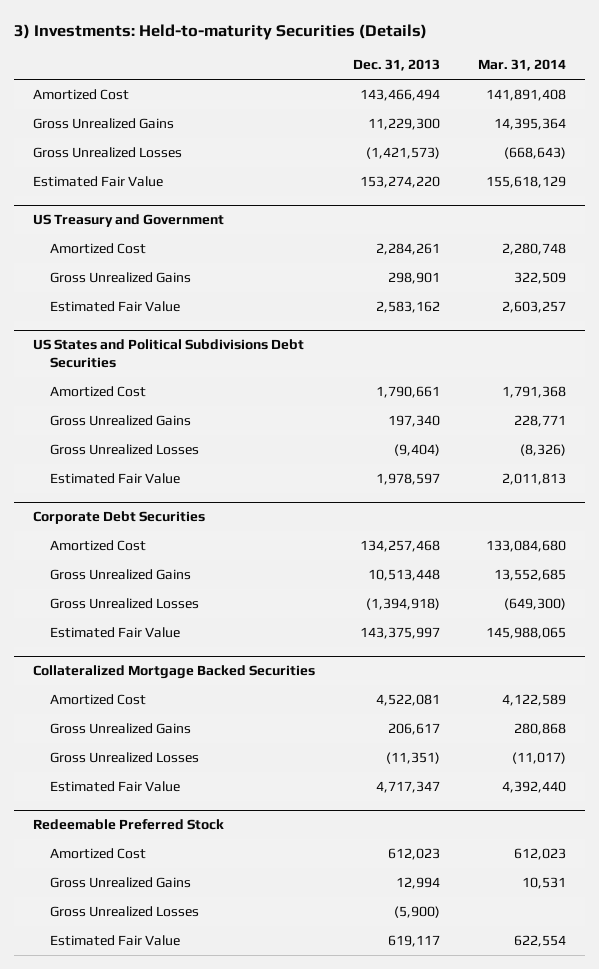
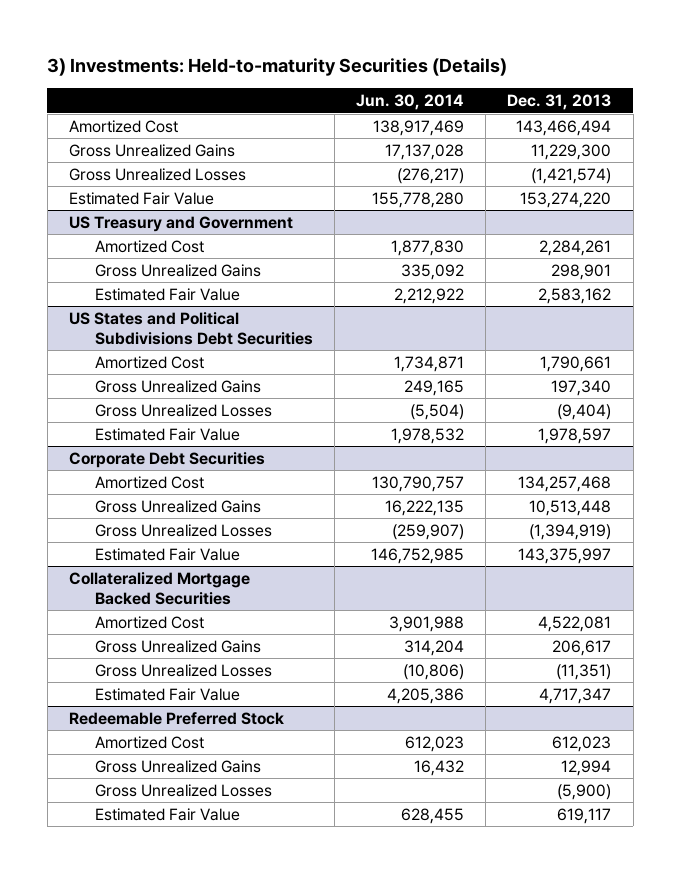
- | Dec. 31, 2013 | Mar. 31, 2014
+ | Jun. 30, 2014 | Dec. 31, 2013
- Gross Unrealized Losses | (1,421,573) | (668,643)
+ Gross Unrealized Losses | (276,217) | (1,421,574)
@ Corporate Debt Securities
- Gross Unrealized Losses | (1,394,918) | (649,300)
+ Gross Unrealized Losses | (259,907) | (1,394,919)

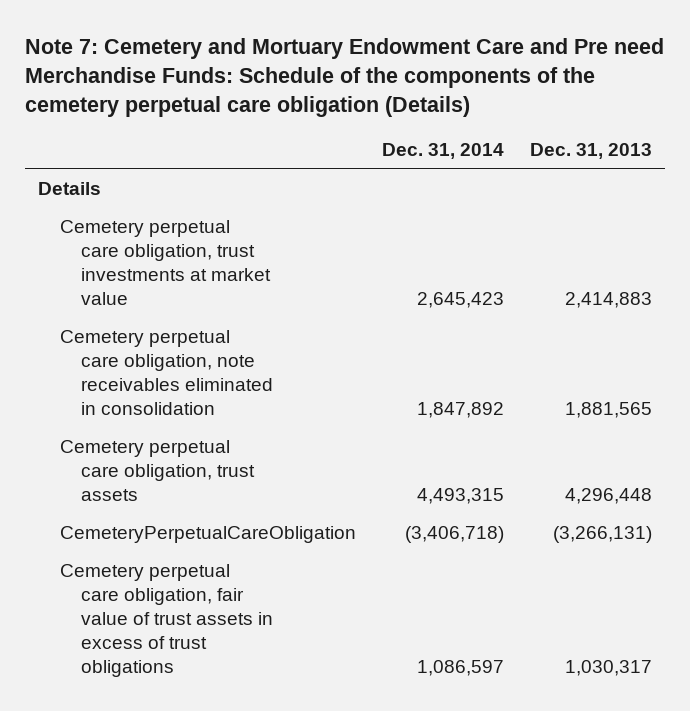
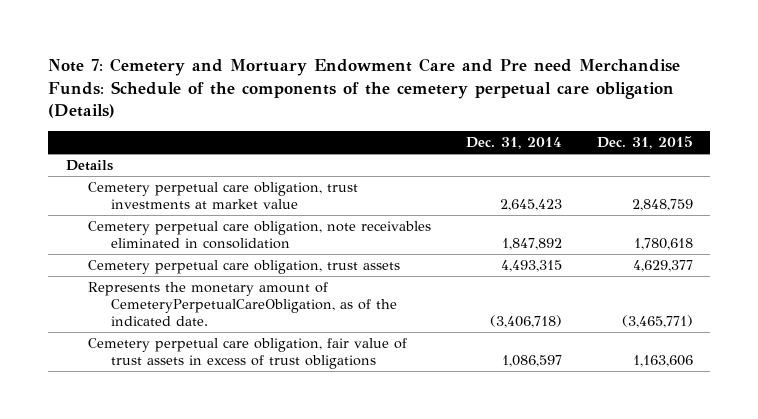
- | Dec. 31, 2014 | Dec. 31, 2013
+ | Dec. 31, 2014 | Dec. 31, 2015
- CemeteryPerpetualCareObligation | (3,406,718) | (3,266,131)
+ Represents the monetary amount of CemeteryPerpetualCareObligation, as of the indicated date. | (3,406,718) | (3,465,771)

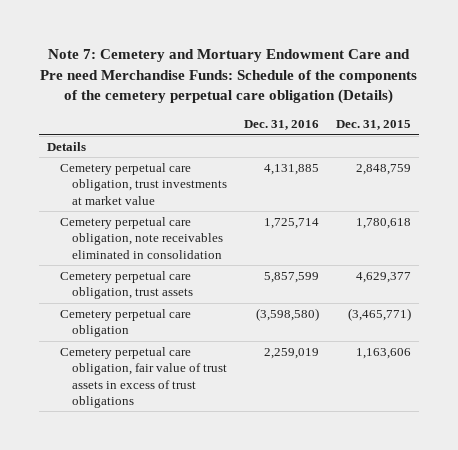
- | Dec. 31, 2014 | Dec. 31, 2015
+ | Dec. 31, 2016 | Dec. 31, 2015
- Represents the monetary amount of CemeteryPerpetualCareObligation, as of the indicated date. | (3,406,718) | (3,465,771)
+ Cemetery perpetual care obligation | (3,598,580) | (3,465,771)

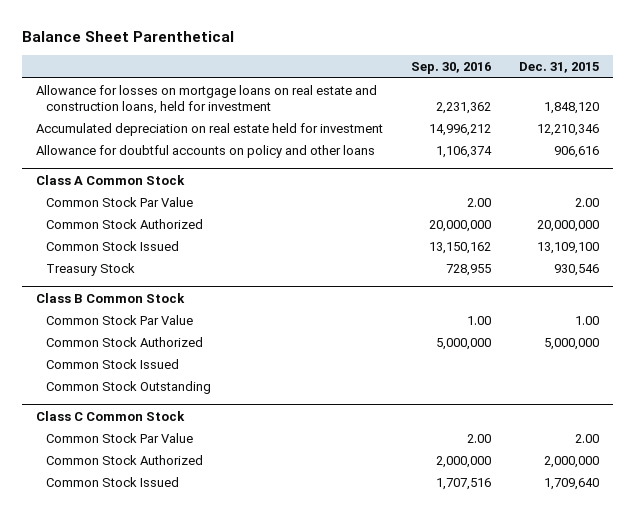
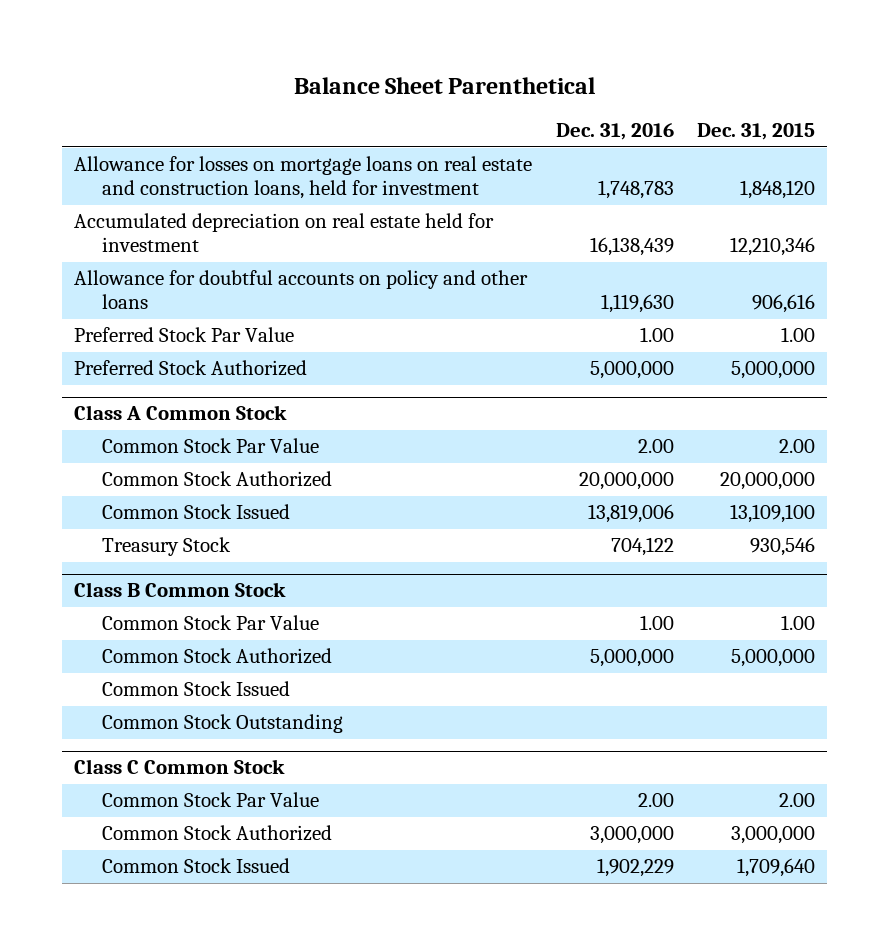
- | Sep. 30, 2016 | Dec. 31, 2015
+ | Dec. 31, 2016 | Dec. 31, 2015
+ Preferred Stock Par Value | 1.00 | 1.00
+ Preferred Stock Authorized | 5,000,000 | 5,000,000
@ Class C Common Stock
- Common Stock Authorized | 2,000,000 | 2,000,000
+ Common Stock Authorized | 3,000,000 | 3,000,000

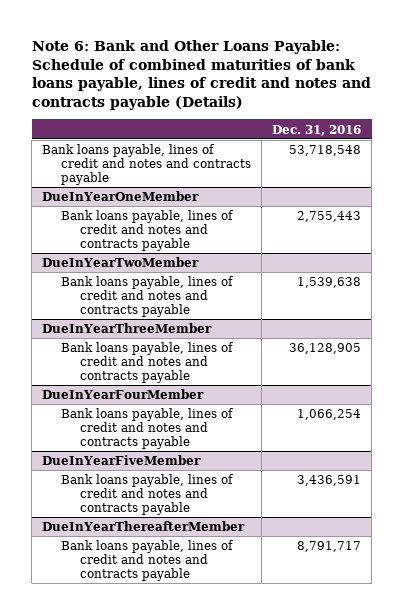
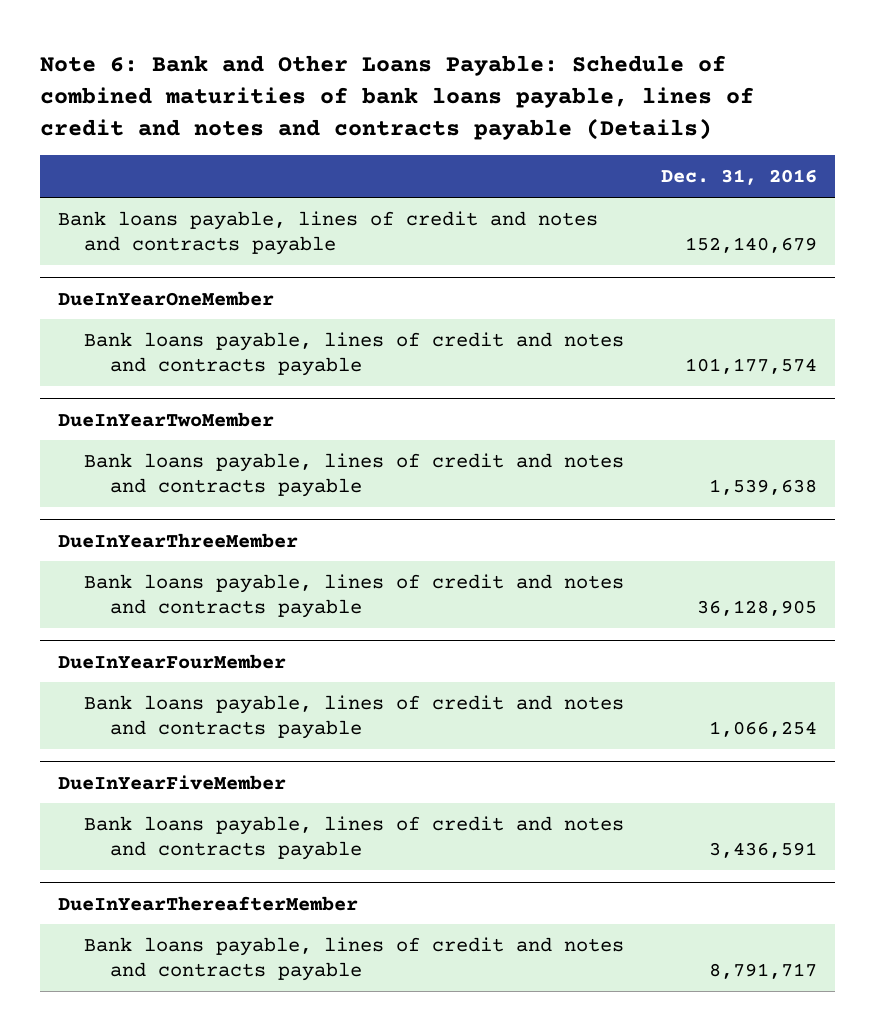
- Bank loans payable, lines of credit and notes and contracts payable | 53,718,548
+ Bank loans payable, lines of credit and notes and contracts payable | 152,140,679
@ DueInYearOneMember
- Bank loans payable, lines of credit and notes and contracts payable | 2,755,443
+ Bank loans payable, lines of credit and notes and contracts payable | 101,177,574

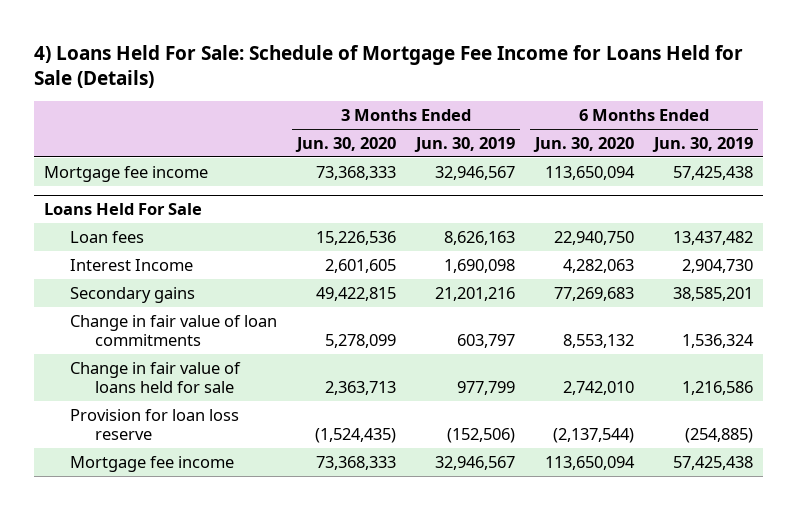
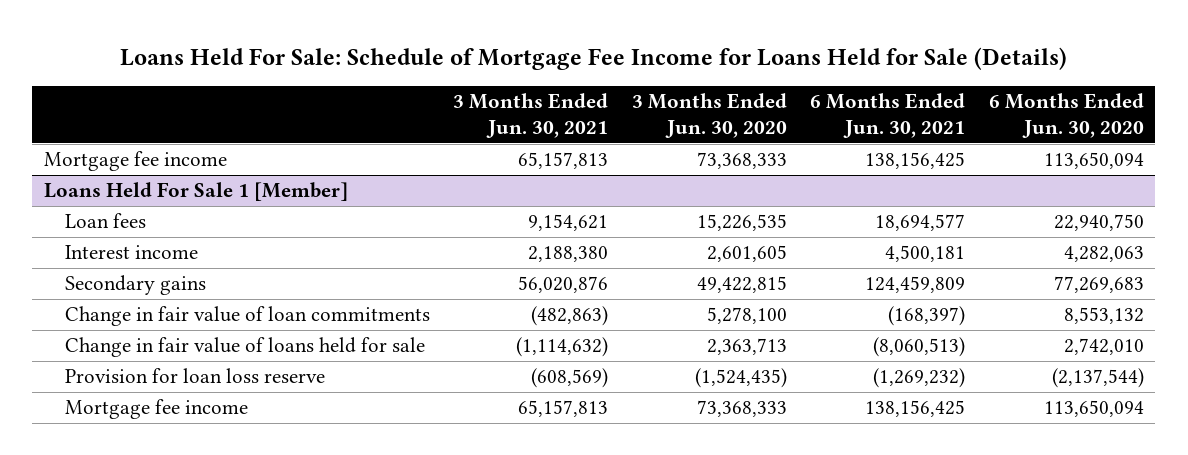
- 4) Loans Held For Sale: Schedule of Mortgage Fee Income for Loans Held for Sale (Details)
+ Loans Held For Sale: Schedule of Mortgage Fee Income for Loans Held for Sale (Details)
- | 3 Months Ended Jun. 30, 2020 | 3 Months Ended Jun. 30, 2019 | 6 Months Ended Jun. 30, 2020 | 6 Months Ended Jun. 30, 2019
+ | 3 Months Ended Jun. 30, 2021 | 3 Months Ended Jun. 30, 2020 | 6 Months Ended Jun. 30, 2021 | 6 Months Ended Jun. 30, 2020
- Loans Held For Sale
- Loan fees | 15,226,536 | 8,626,163 | 22,940,750 | 13,437,482
- Interest Income | 2,601,605 | 1,690,098 | 4,282,063 | 2,904,730
+ Loans Held For Sale 1 [Member]
+ Loan fees | 9,154,621 | 15,226,535 | 18,694,577 | 22,940,750
+ Interest income | 2,188,380 | 2,601,605 | 4,500,181 | 4,282,063
- Change in fair value of loan commitments | 5,278,099 | 603,797 | 8,553,132 | 1,536,324
+ Change in fair value of loan commitments | (482,863) | 5,278,100 | (168,397) | 8,553,132

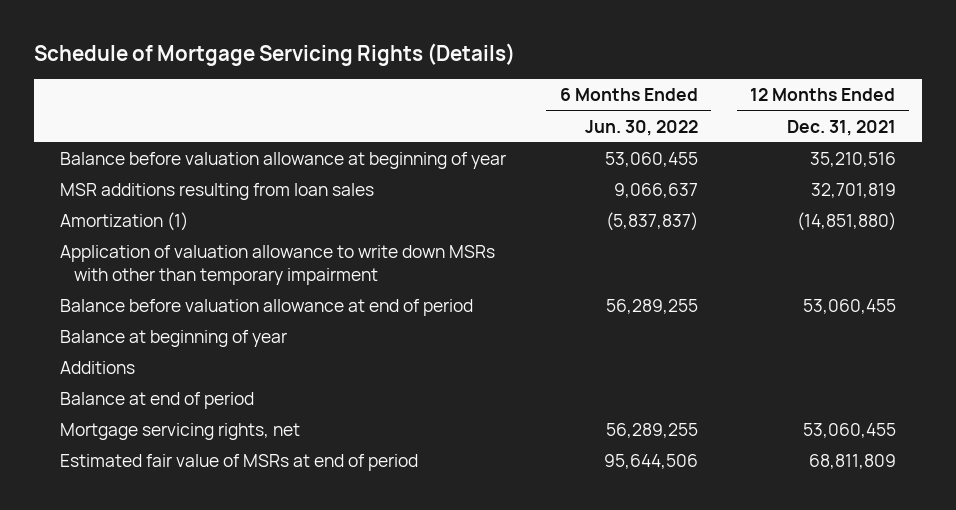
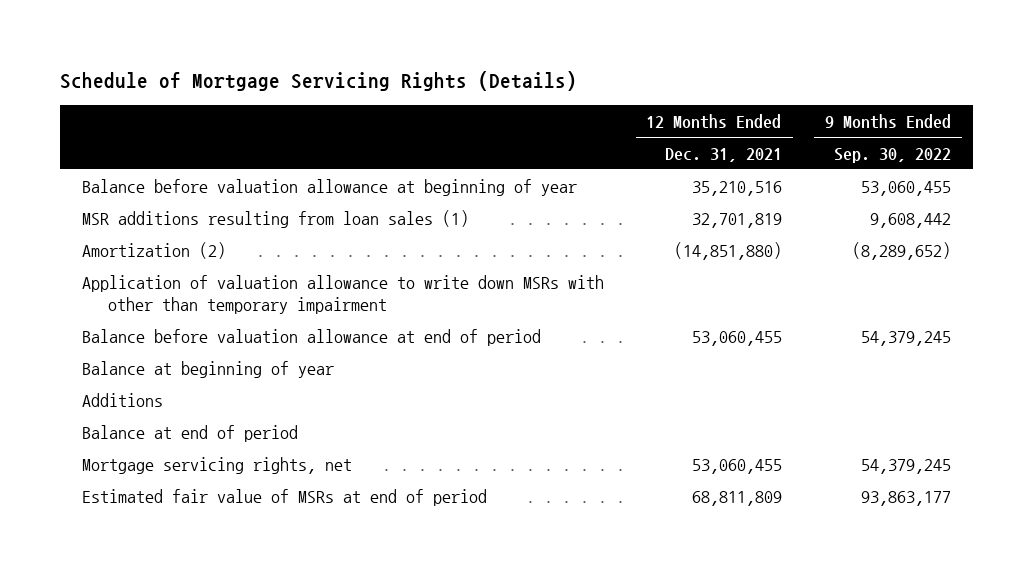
- | 6 Months Ended Jun. 30, 2022 | 12 Months Ended Dec. 31, 2021
+ | 12 Months Ended Dec. 31, 2021 | 9 Months Ended Sep. 30, 2022
- MSR additions resulting from loan sales | 9,066,637 | 32,701,819
- Amortization (1) | (5,837,837) | (14,851,880)
+ MSR additions resulting from loan sales (1) | 32,701,819 | 9,608,442
+ Amortization (2) | (14,851,880) | (8,289,652)

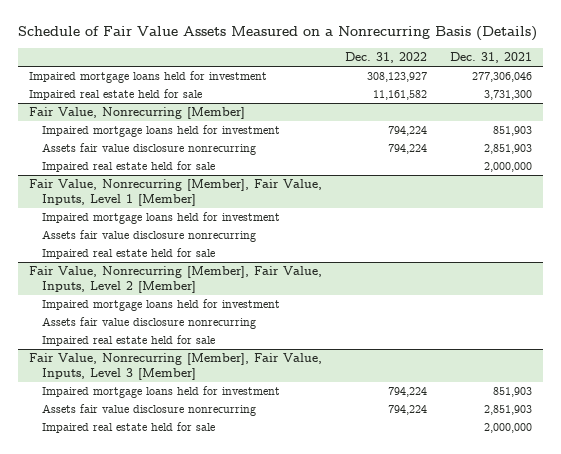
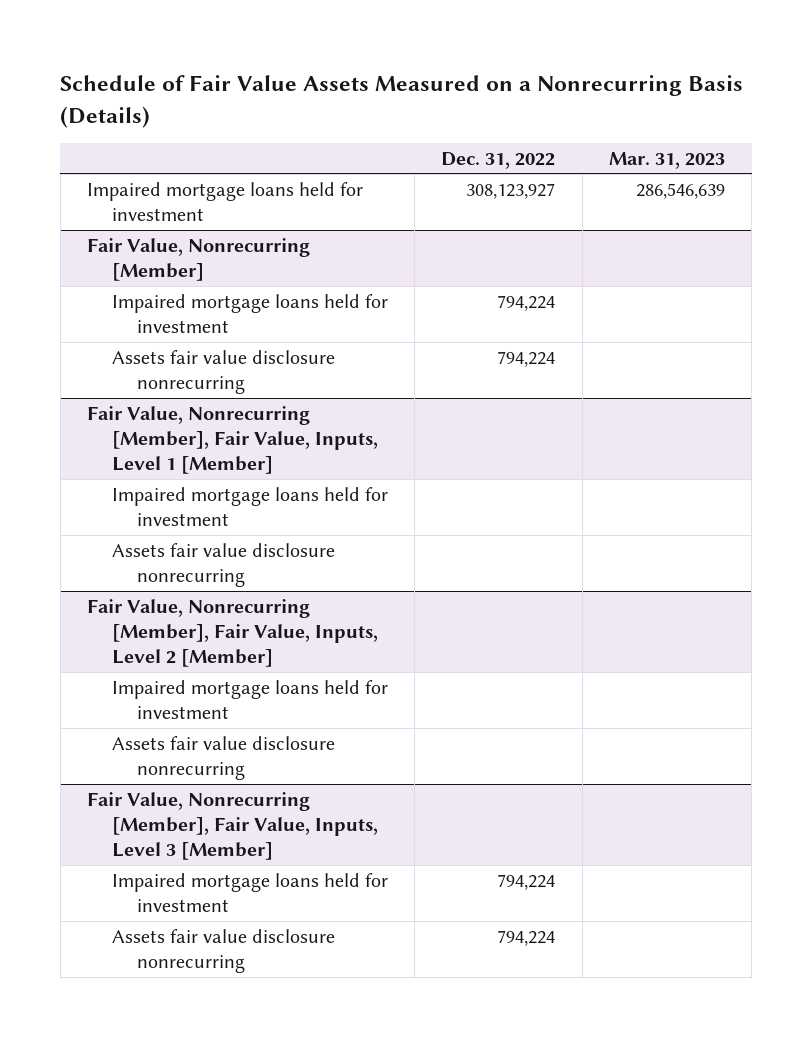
- | Dec. 31, 2022 | Dec. 31, 2021
+ | Dec. 31, 2022 | Mar. 31, 2023
- Impaired real estate held for sale | 11,161,582 | 3,731,300
@ Fair Value, Nonrecurring [Member]
- Impaired real estate held for sale | | 2,000,000
@ Fair Value, Nonrecurring [Member], Fair Value, Inputs, Level 1 [Member]
- Impaired real estate held for sale
@ Fair Value, Nonrecurring [Member], Fair Value, Inputs, Level 2 [Member]
- Impaired real estate held for sale
@ Fair Value, Nonrecurring [Member], Fair Value, Inputs, Level 3 [Member]
- Impaired real estate held for sale | | 2,000,000

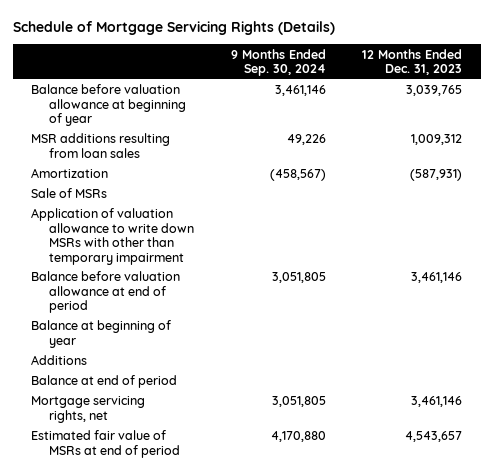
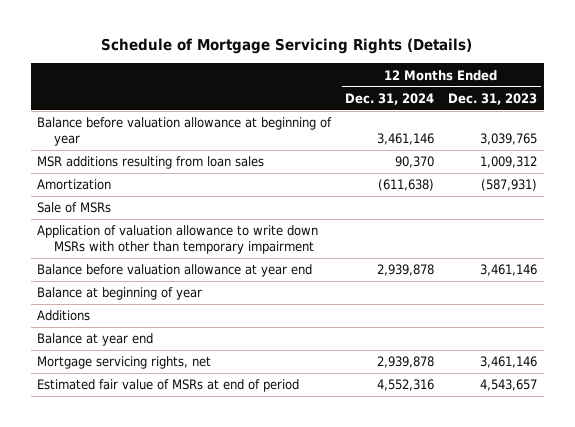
- | 9 Months Ended Sep. 30, 2024 | 12 Months Ended Dec. 31, 2023
+ | 12 Months Ended Dec. 31, 2024 | 12 Months Ended Dec. 31, 2023
- Balance before valuation allowance at end of period | 3,051,805 | 3,461,146
+ Balance before valuation allowance at year end | 2,939,878 | 3,461,146
- Balance at end of period
+ Balance at year end

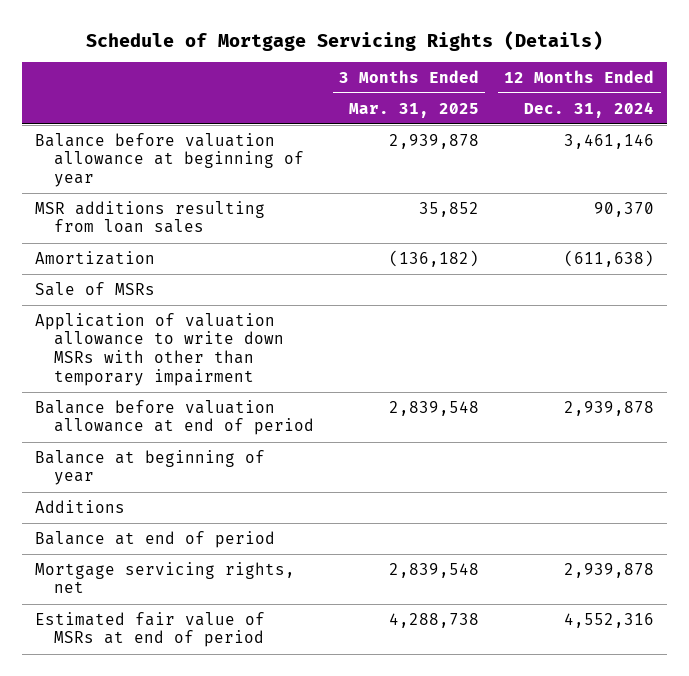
- | 12 Months Ended Dec. 31, 2024 | 12 Months Ended Dec. 31, 2023
+ | 3 Months Ended Mar. 31, 2025 | 12 Months Ended Dec. 31, 2024
- Balance before valuation allowance at year end | 2,939,878 | 3,461,146
+ Balance before valuation allowance at end of period | 2,839,548 | 2,939,878
- Balance at year end
+ Balance at end of period

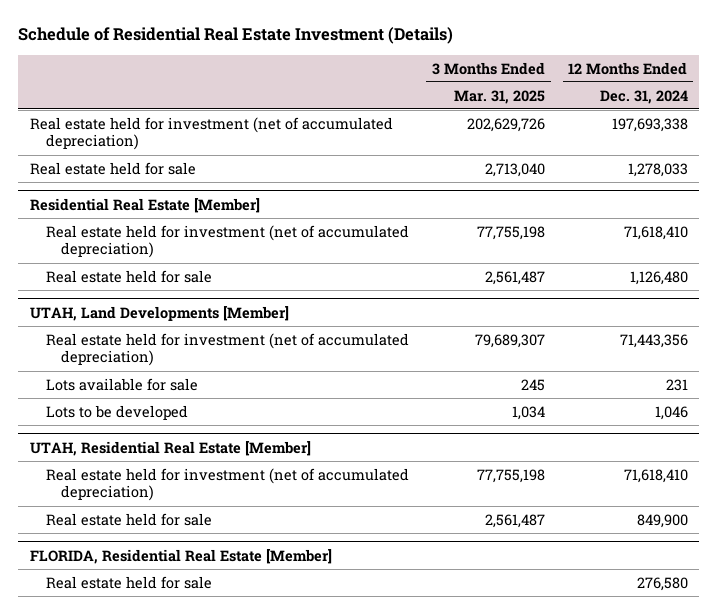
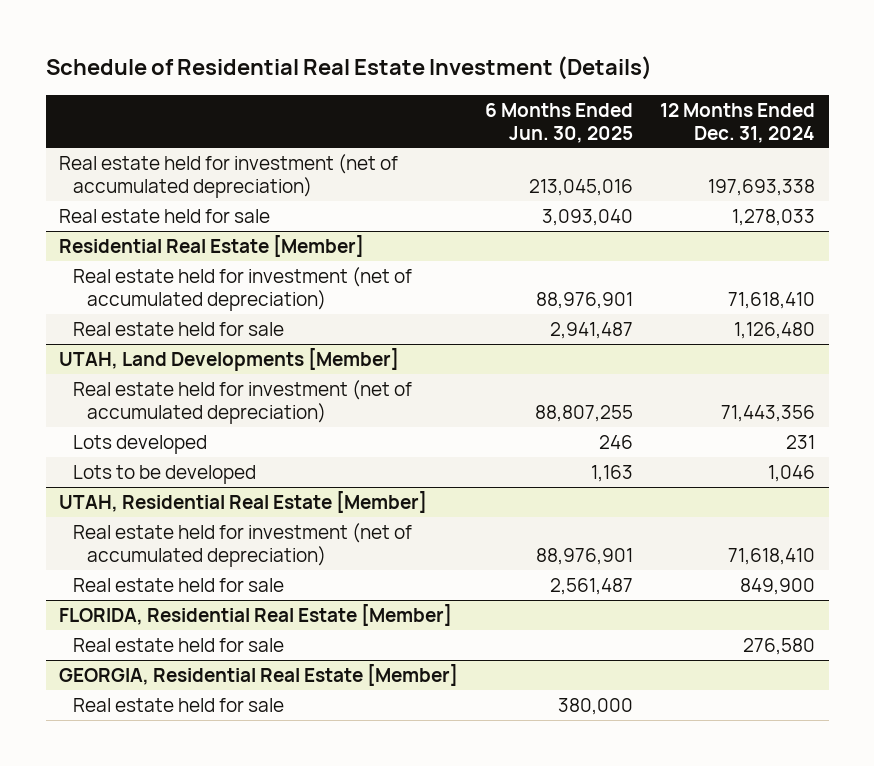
- | 3 Months Ended Mar. 31, 2025 | 12 Months Ended Dec. 31, 2024
+ | 6 Months Ended Jun. 30, 2025 | 12 Months Ended Dec. 31, 2024
@ UTAH, Land Developments [Member]
- Lots available for sale | 245 | 231
+ Lots developed | 246 | 231
+ GEORGIA, Residential Real Estate [Member]
+ Real estate held for sale | 380,000 |

